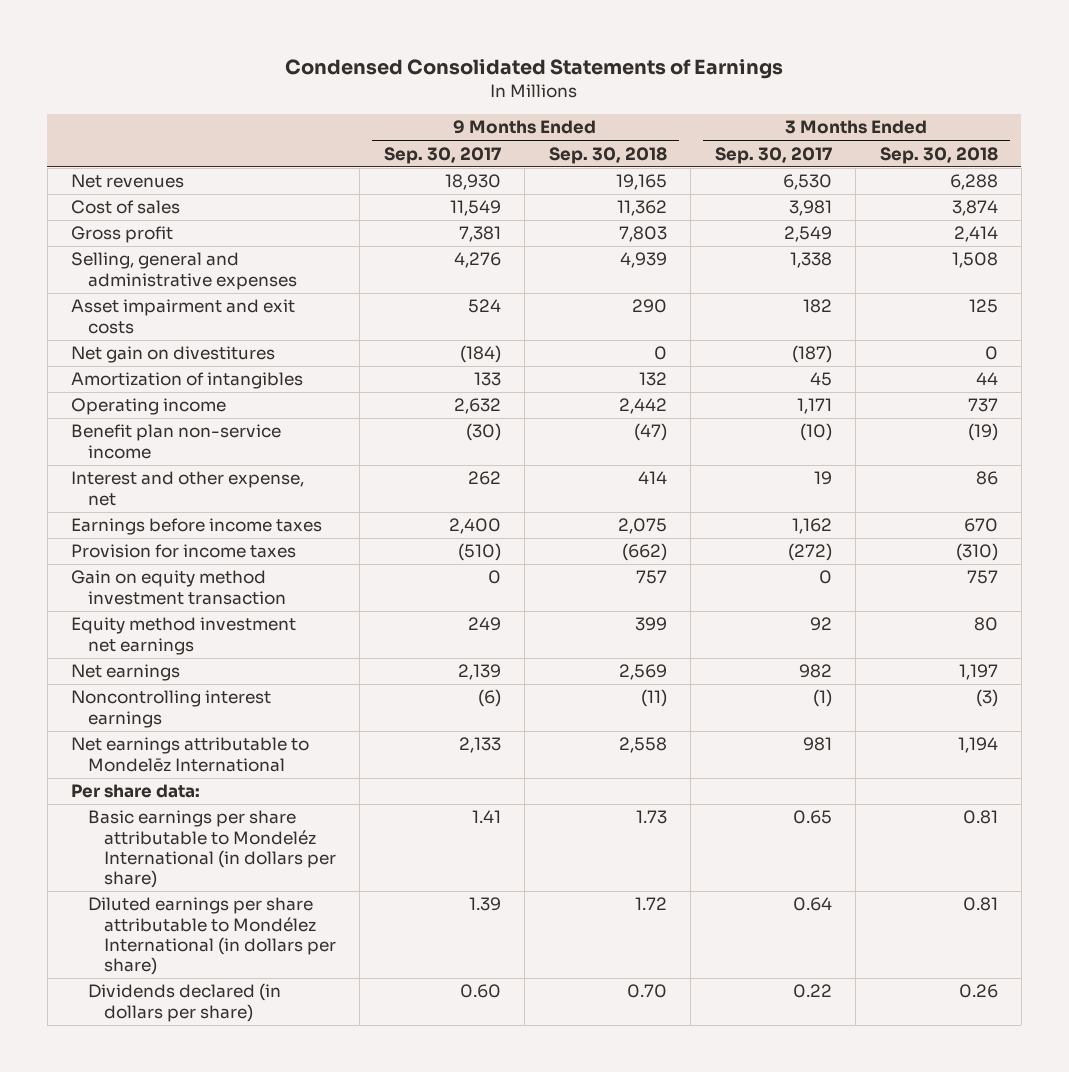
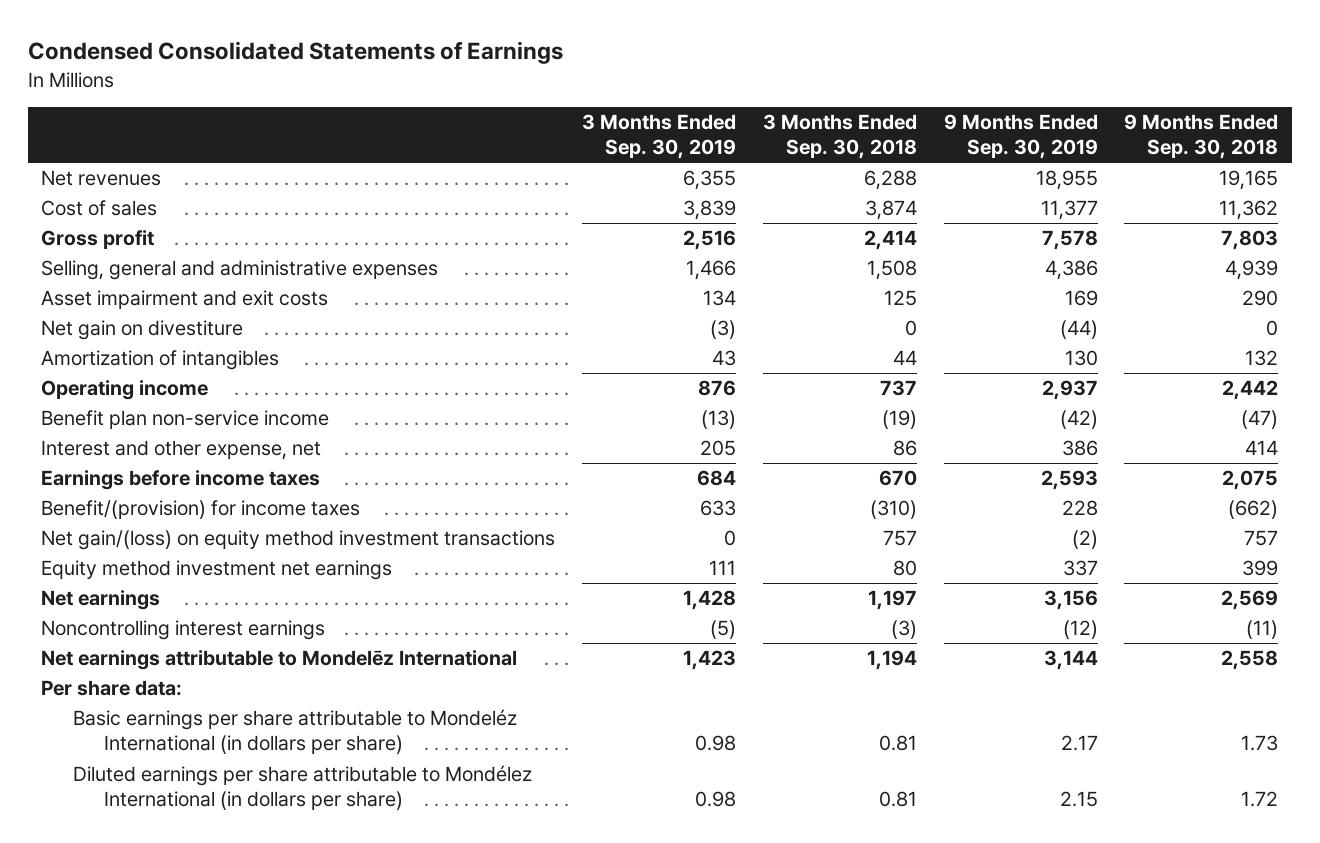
- | 9 Months Ended Sep. 30, 2017 | 9 Months Ended Sep. 30, 2018 | 3 Months Ended Sep. 30, 2017 | 3 Months Ended Sep. 30, 2018
+ | 3 Months Ended Sep. 30, 2019 | 3 Months Ended Sep. 30, 2018 | 9 Months Ended Sep. 30, 2019 | 9 Months Ended Sep. 30, 2018
- Net gain on divestitures | (184) | 0 | (187) | 0
+ Net gain on divestiture | (3) | 0 | (44) | 0
- Provision for income taxes | (510) | (662) | (272) | (310)
- Gain on equity method investment transaction | 0 | 757 | 0 | 757
+ Benefit/(provision) for income taxes | 633 | (310) | 228 | (662)
+ Net gain/(loss) on equity method investment transactions | 0 | 757 | (2) | 757
- Dividends declared (in dollars per share) | 0.60 | 0.70 | 0.22 | 0.26

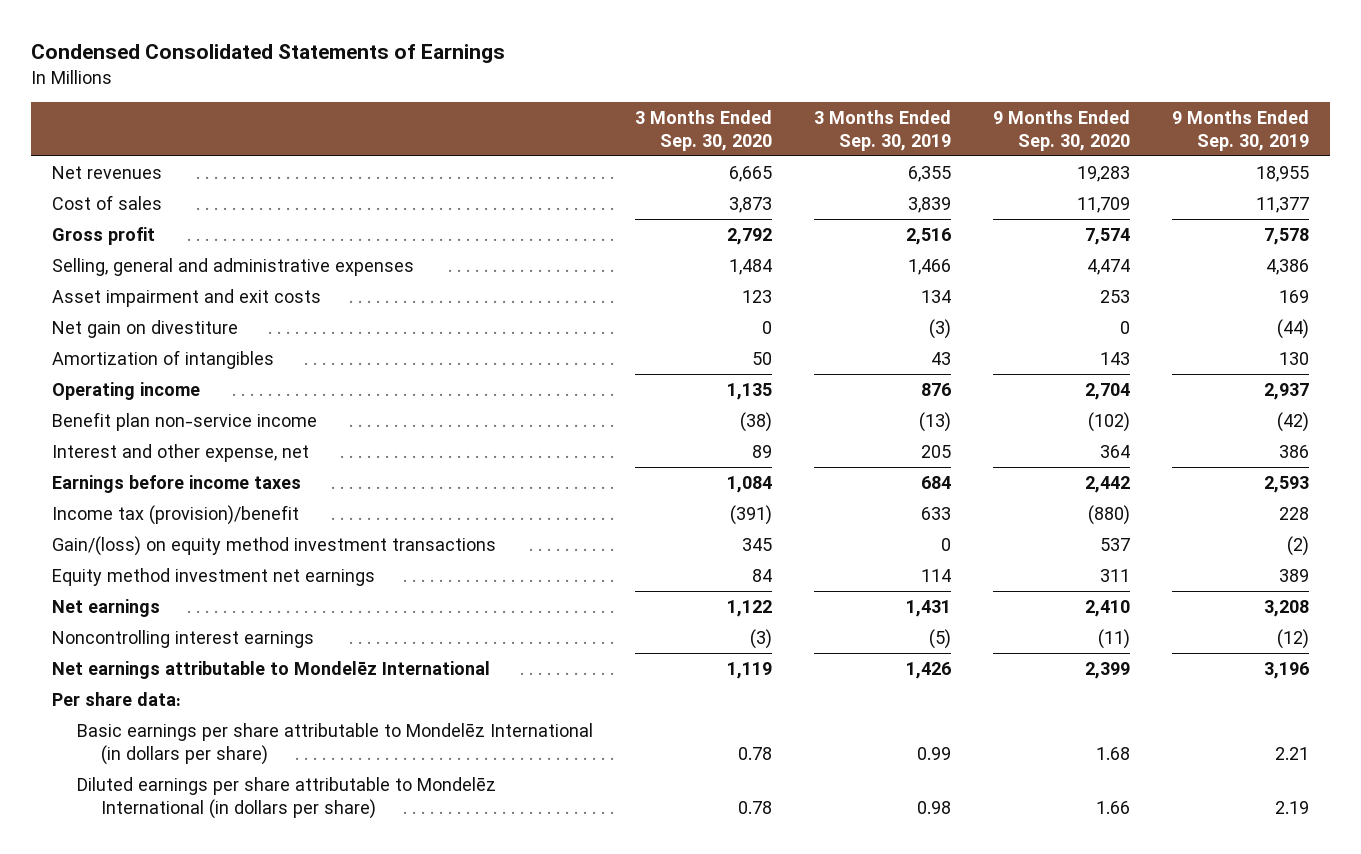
- | 3 Months Ended Sep. 30, 2019 | 3 Months Ended Sep. 30, 2018 | 9 Months Ended Sep. 30, 2019 | 9 Months Ended Sep. 30, 2018
+ | 3 Months Ended Sep. 30, 2020 | 3 Months Ended Sep. 30, 2019 | 9 Months Ended Sep. 30, 2020 | 9 Months Ended Sep. 30, 2019
- Benefit/(provision) for income taxes | 633 | (310) | 228 | (662)
- Net gain/(loss) on equity method investment transactions | 0 | 757 | (2) | 757
- Equity method investment net earnings | 111 | 80 | 337 | 399
- Net earnings | 1,428 | 1,197 | 3,156 | 2,569
+ Income tax (provision)/benefit | (391) | 633 | (880) | 228
+ Gain/(loss) on equity method investment transactions | 345 | 0 | 537 | (2)
+ Equity method investment net earnings | 84 | 114 | 311 | 389
+ Net earnings | 1,122 | 1,431 | 2,410 | 3,208
- Net earnings attributable to Mondelēz International | 1,423 | 1,194 | 3,144 | 2,558
+ Net earnings attributable to Mondelēz International | 1,119 | 1,426 | 2,399 | 3,196
- Basic earnings per share attributable to Mondeléz International (in dollars per share) | 0.98 | 0.81 | 2.17 | 1.73
- Diluted earnings per share attributable to Mondélez International (in dollars per share) | 0.98 | 0.81 | 2.15 | 1.72
+ Basic earnings per share attributable to Mondelēz International (in dollars per share) | 0.78 | 0.99 | 1.68 | 2.21
+ Diluted earnings per share attributable to Mondelēz International (in dollars per share) | 0.78 | 0.98 | 1.66 | 2.19

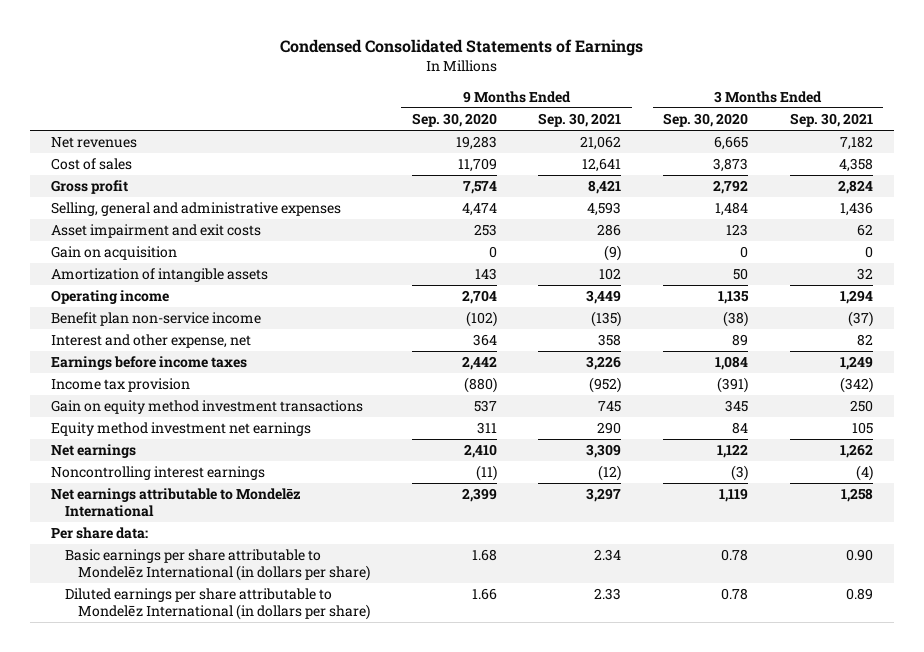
- | 3 Months Ended Sep. 30, 2020 | 3 Months Ended Sep. 30, 2019 | 9 Months Ended Sep. 30, 2020 | 9 Months Ended Sep. 30, 2019
+ | 9 Months Ended Sep. 30, 2020 | 9 Months Ended Sep. 30, 2021 | 3 Months Ended Sep. 30, 2020 | 3 Months Ended Sep. 30, 2021
- Net gain on divestiture | 0 | (3) | 0 | (44)
- Amortization of intangibles | 50 | 43 | 143 | 130
+ Gain on acquisition | 0 | (9) | 0 | 0
+ Amortization of intangible assets | 143 | 102 | 50 | 32
- Income tax (provision)/benefit | (391) | 633 | (880) | 228
- Gain/(loss) on equity method investment transactions | 345 | 0 | 537 | (2)
+ Income tax provision | (880) | (952) | (391) | (342)
+ Gain on equity method investment transactions | 537 | 745 | 345 | 250

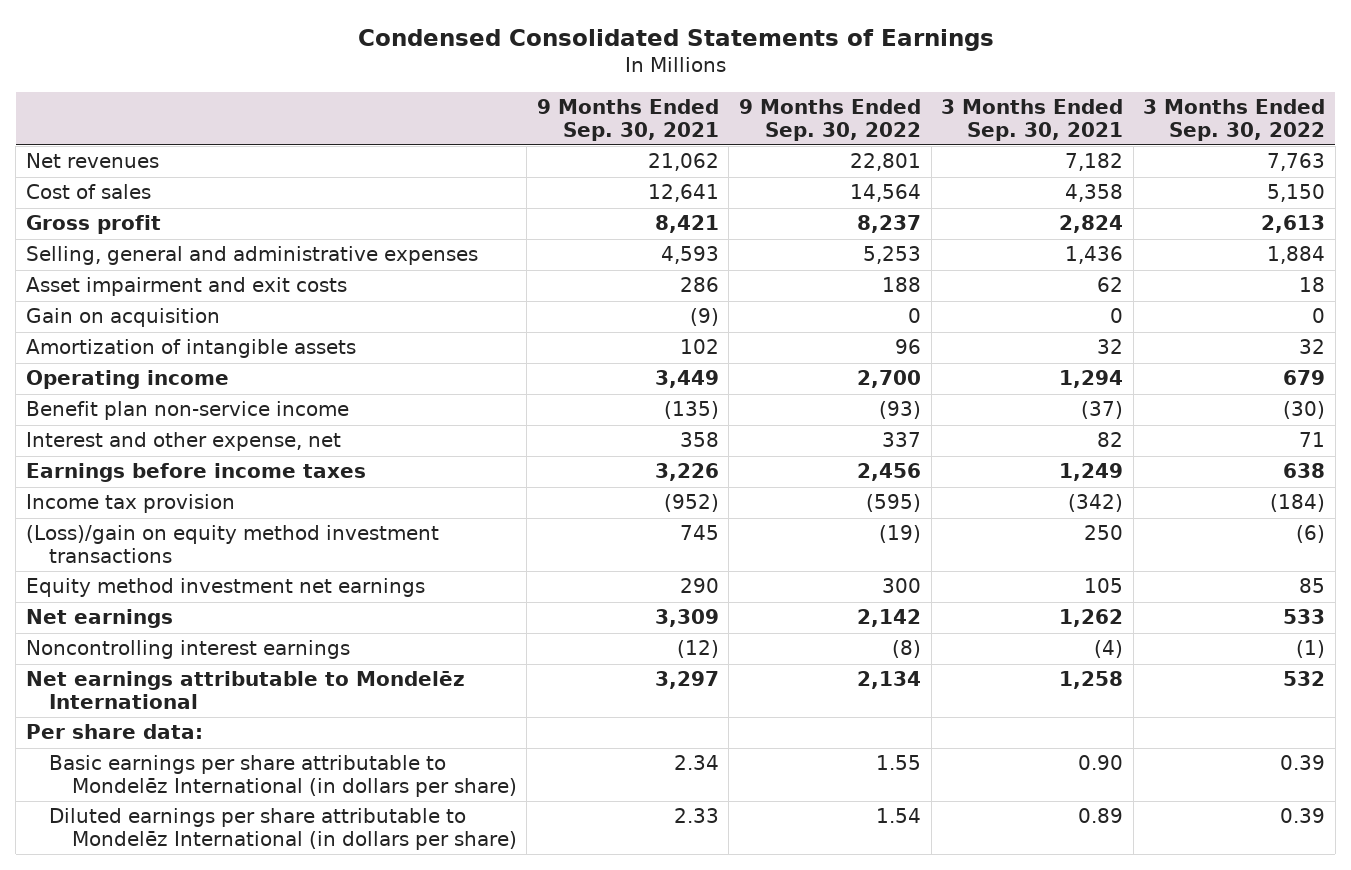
- | 9 Months Ended Sep. 30, 2020 | 9 Months Ended Sep. 30, 2021 | 3 Months Ended Sep. 30, 2020 | 3 Months Ended Sep. 30, 2021
+ | 9 Months Ended Sep. 30, 2021 | 9 Months Ended Sep. 30, 2022 | 3 Months Ended Sep. 30, 2021 | 3 Months Ended Sep. 30, 2022
- Gain on equity method investment transactions | 537 | 745 | 345 | 250
+ (Loss)/gain on equity method investment transactions | 745 | (19) | 250 | (6)

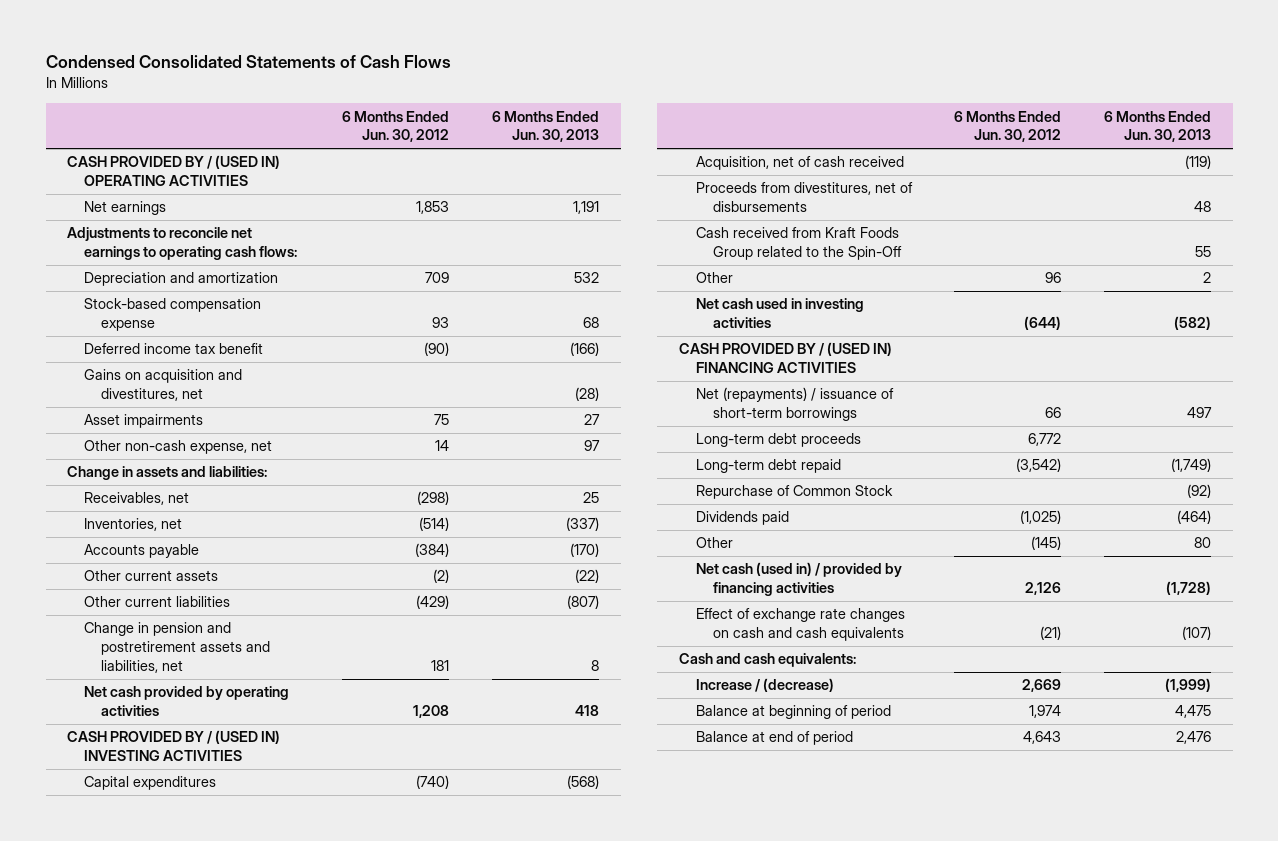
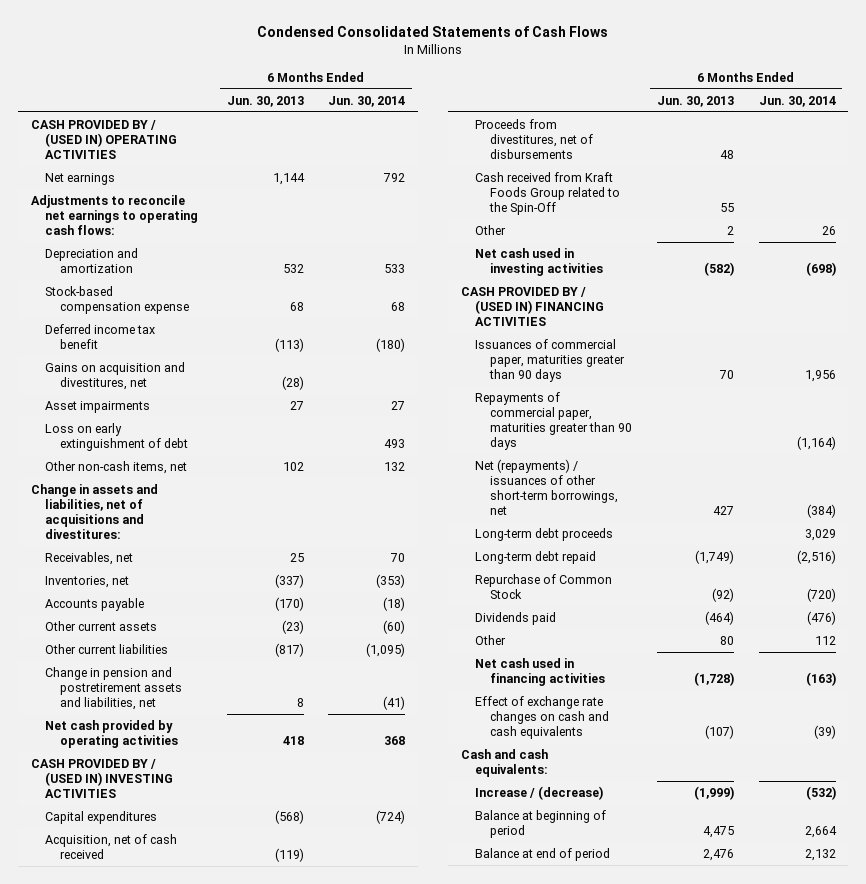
- | 6 Months Ended Jun. 30, 2012 | 6 Months Ended Jun. 30, 2013
+ | 6 Months Ended Jun. 30, 2013 | 6 Months Ended Jun. 30, 2014
- Net earnings | 1,853 | 1,191
+ Net earnings | 1,144 | 792
- Deferred income tax benefit | (90) | (166)
+ Deferred income tax benefit | (113) | (180)
- Other non-cash expense, net | 14 | 97
- Change in assets and liabilities:
+ Loss on early extinguishment of debt | | 493
+ Other non-cash items, net | 102 | 132
+ Change in assets and liabilities, net of acquisitions and divestitures:
- Other current assets | (2) | (22)
- Other current liabilities | (429) | (807)
+ Other current assets | (23) | (60)
+ Other current liabilities | (817) | (1,095)
- Net (repayments) / issuance of short-term borrowings | 66 | 497
+ Issuances of commercial paper, maturities greater than 90 days | 70 | 1,956
+ Repayments of commercial paper, maturities greater than 90 days | | (1,164)
+ Net (repayments) / issuances of other short-term borrowings, net | 427 | (384)
- Net cash (used in) / provided by financing activities | 2,126 | (1,728)
+ Net cash used in financing activities | (1,728) | (163)

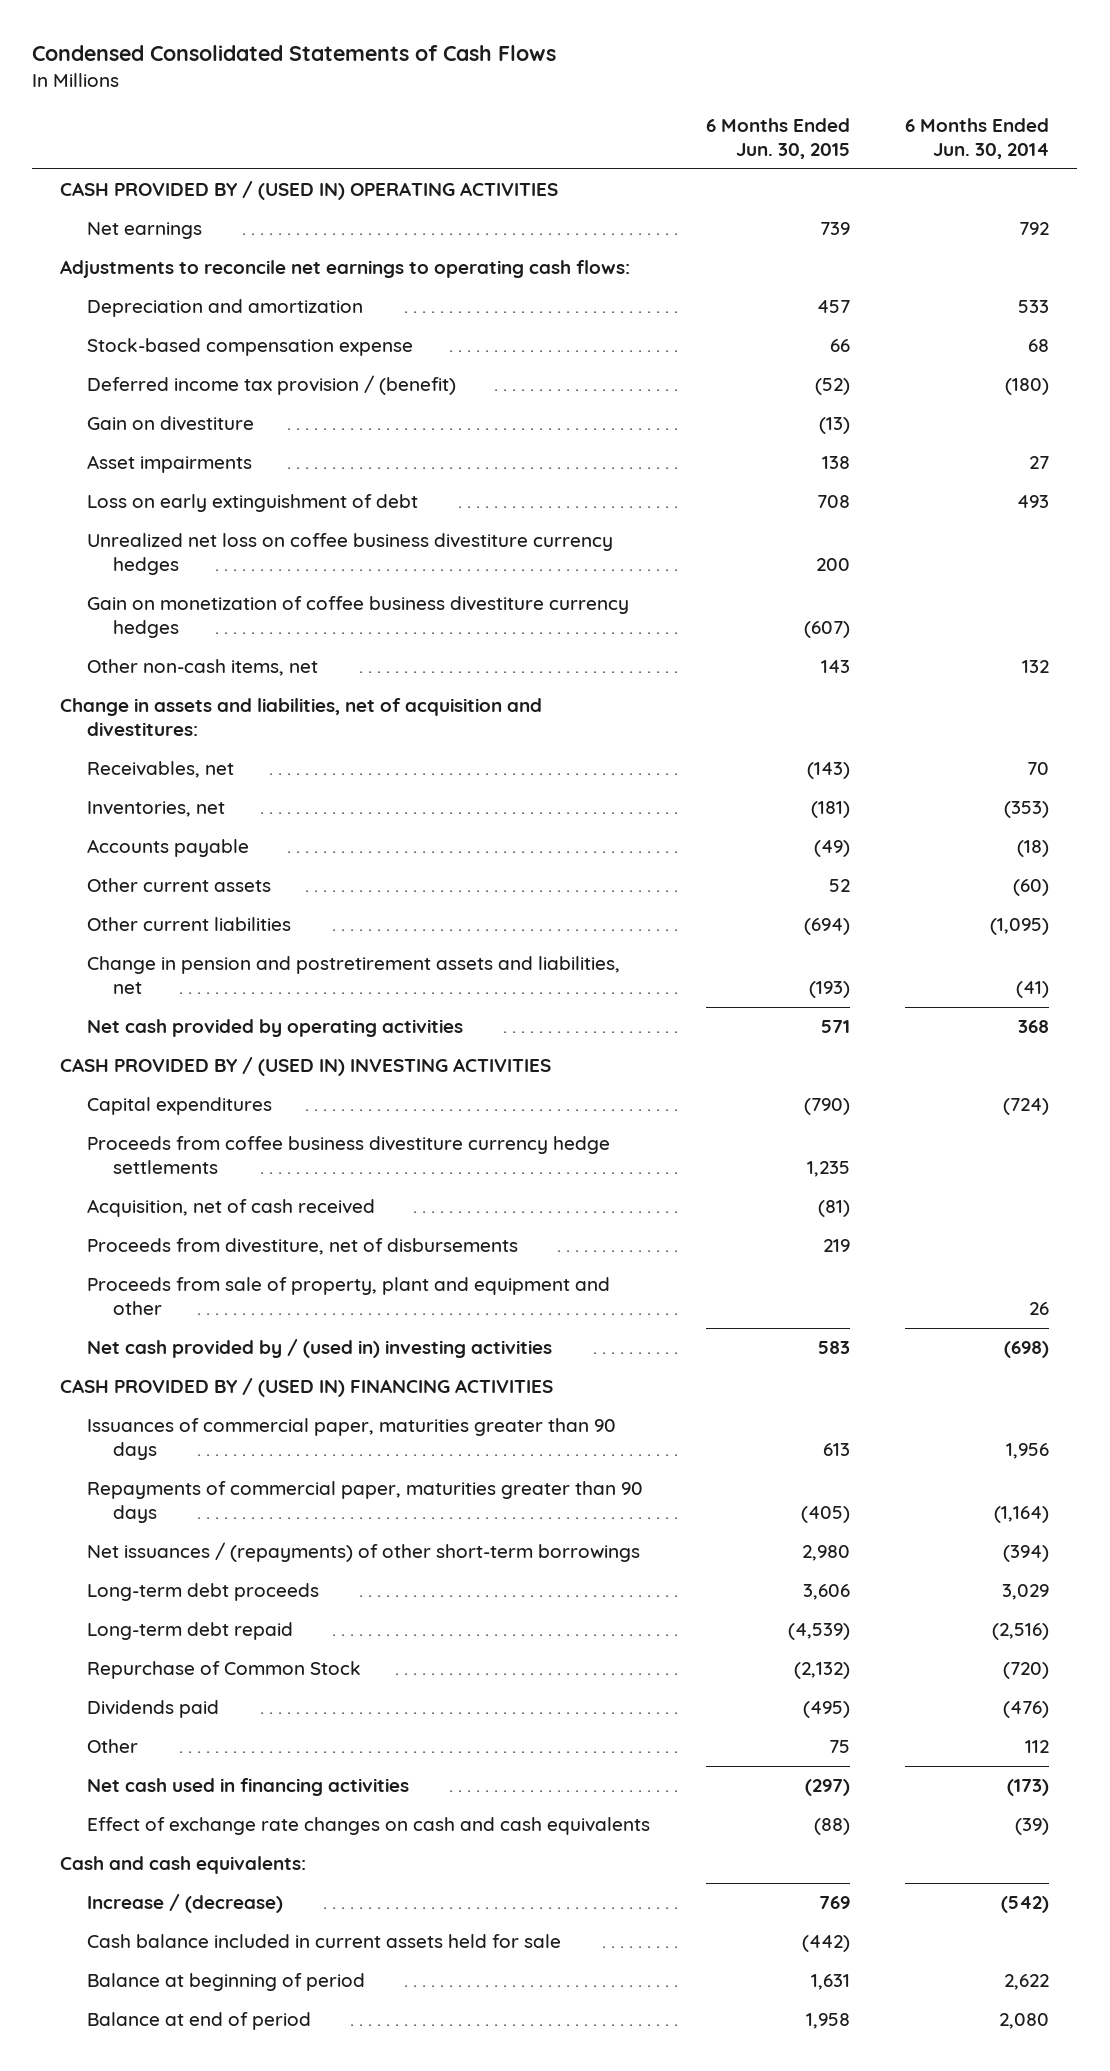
- | 6 Months Ended Jun. 30, 2013 | 6 Months Ended Jun. 30, 2014
+ | 6 Months Ended Jun. 30, 2015 | 6 Months Ended Jun. 30, 2014
- Deferred income tax benefit | (113) | (180)
- Gains on acquisition and divestitures, net | (28) |
+ Deferred income tax provision / (benefit) | (52) | (180)
+ Gain on divestiture | (13) |
+ Unrealized net loss on coffee business divestiture currency hedges | 200 |
+ Gain on monetization of coffee business divestiture currency hedges | (607) |
- Change in assets and liabilities, net of acquisitions and divestitures:
+ Change in assets and liabilities, net of acquisition and divestitures:
+ Proceeds from coffee business divestiture currency hedge settlements | 1,235 |
- Proceeds from divestitures, net of disbursements | 48 |
- Cash received from Kraft Foods Group related to the Spin-Off | 55 |
- Other | 2 | 26
- Net cash used in investing activities | (582) | (698)
+ Proceeds from divestiture, net of disbursements | 219 |
+ Proceeds from sale of property, plant and equipment and other | | 26
+ Net cash provided by / (used in) investing activities | 583 | (698)
- Net (repayments) / issuances of other short-term borrowings, net | 427 | (384)
+ Net issuances / (repayments) of other short-term borrowings | 2,980 | (394)
- Net cash used in financing activities | (1,728) | (163)
+ Net cash used in financing activities | (297) | (173)
- Increase / (decrease) | (1,999) | (532)
- Balance at beginning of period | 4,475 | 2,664
- Balance at end of period | 2,476 | 2,132
+ Increase / (decrease) | 769 | (542)
+ Cash balance included in current assets held for sale | (442) |
+ Balance at beginning of period | 1,631 | 2,622
+ Balance at end of period | 1,958 | 2,080

